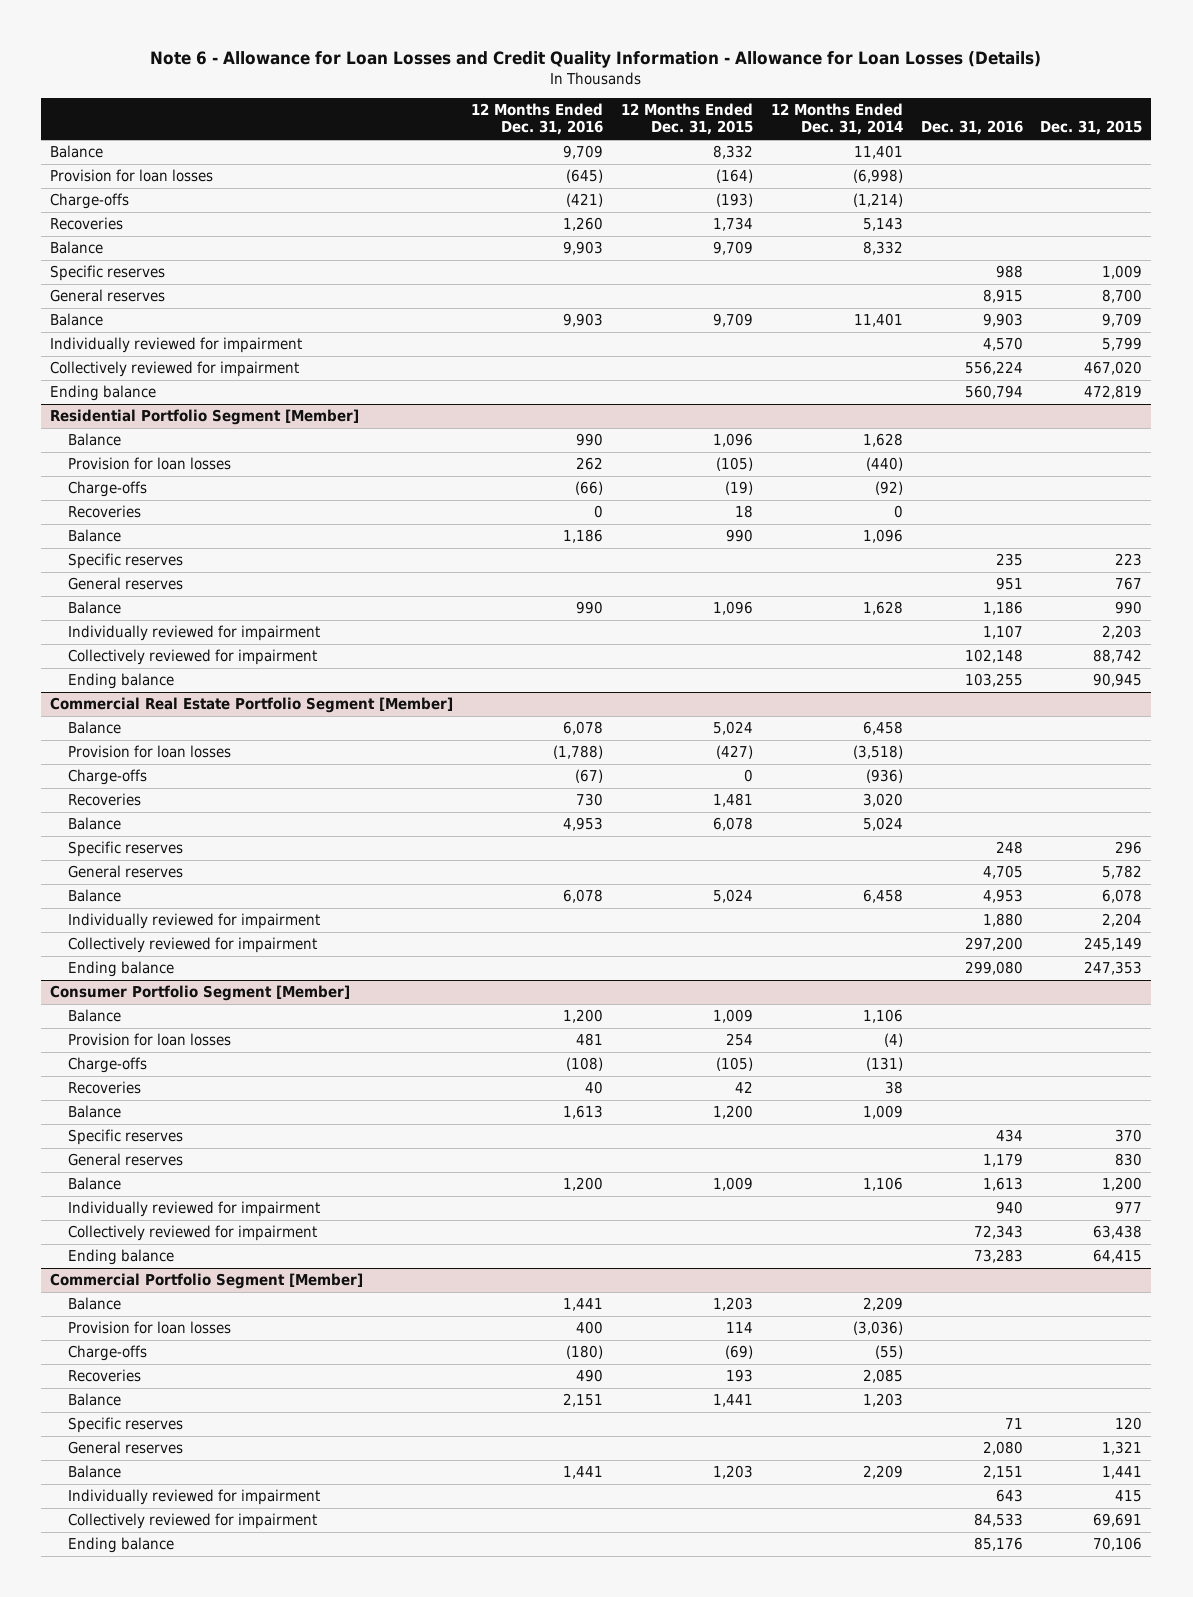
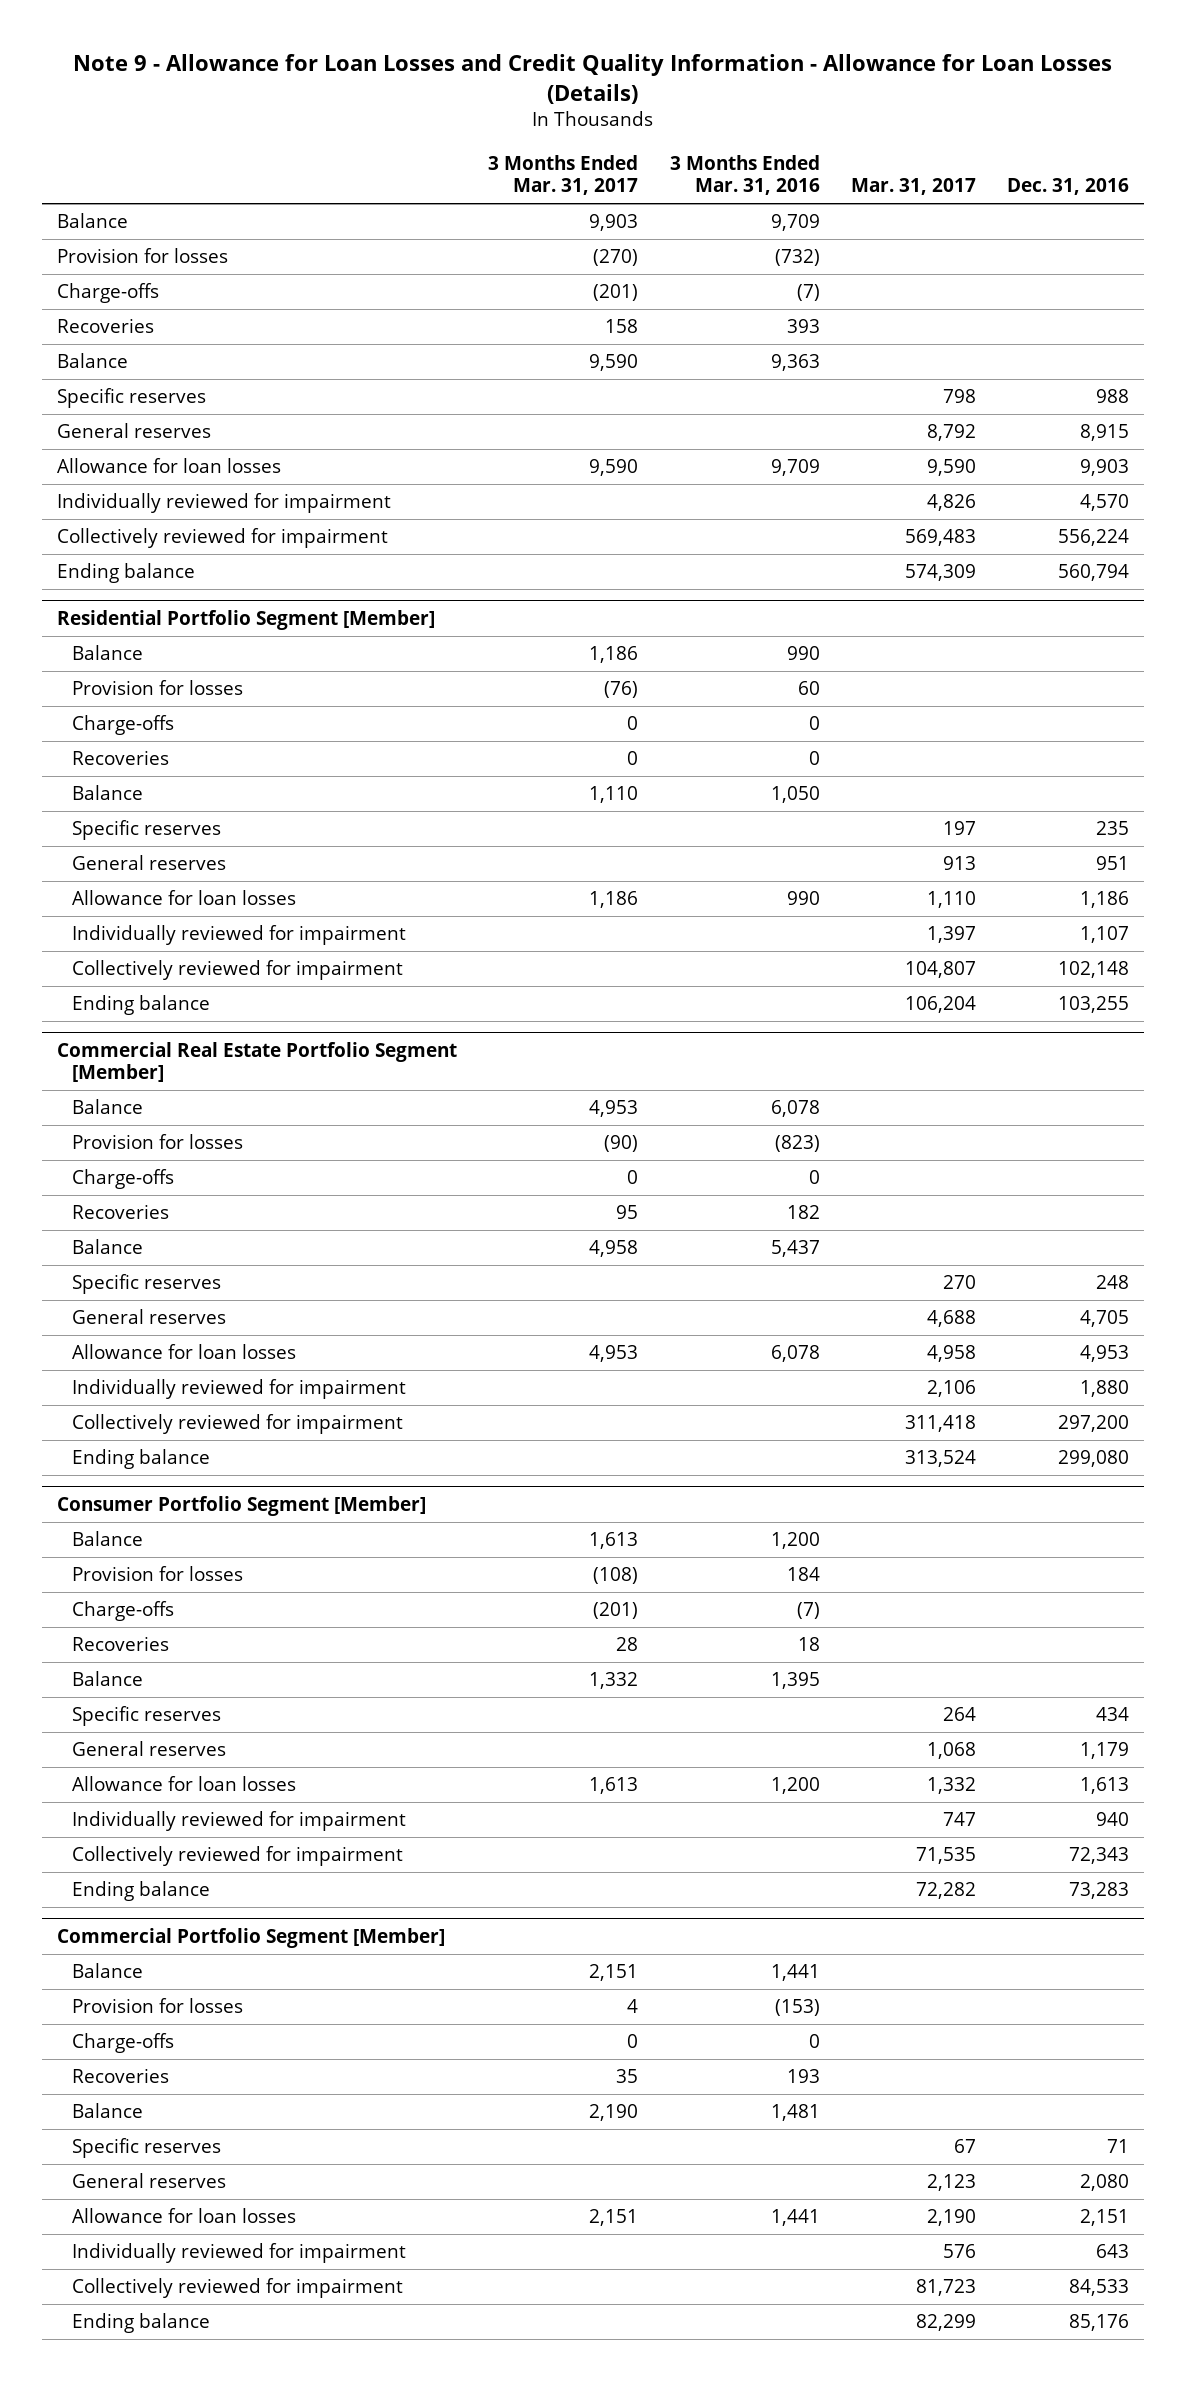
- Note 6 - Allowance for Loan Losses and Credit Quality Information - Allowance for Loan Losses (Details)
+ Note 9 - Allowance for Loan Losses and Credit Quality Information - Allowance for Loan Losses (Details)
- | 12 Months Ended Dec. 31, 2016 | 12 Months Ended Dec. 31, 2015 | 12 Months Ended Dec. 31, 2014 | Dec. 31, 2016 | Dec. 31, 2015
+ | 3 Months Ended Mar. 31, 2017 | 3 Months Ended Mar. 31, 2016 | Mar. 31, 2017 | Dec. 31, 2016
- Provision for loan losses | (645) | (164) | (6,998) | |
+ Provision for losses | (270) | (732) | |
- Balance | 9,903 | 9,709 | 11,401 | 9,903 | 9,709
+ Allowance for loan losses | 9,590 | 9,709 | 9,590 | 9,903
@ Residential Portfolio Segment [Member]
- Provision for loan losses | 262 | (105) | (440) | |
+ Provision for losses | (76) | 60 | |
- Balance | 990 | 1,096 | 1,628 | 1,186 | 990
+ Allowance for loan losses | 1,186 | 990 | 1,110 | 1,186
@ Commercial Real Estate Portfolio Segment [Member]
- Provision for loan losses | (1,788) | (427) | (3,518) | |
+ Provision for losses | (90) | (823) | |
- Balance | 6,078 | 5,024 | 6,458 | 4,953 | 6,078
+ Allowance for loan losses | 4,953 | 6,078 | 4,958 | 4,953
@ Consumer Portfolio Segment [Member]
- Provision for loan losses | 481 | 254 | (4) | |
+ Provision for losses | (108) | 184 | |
- Balance | 1,200 | 1,009 | 1,106 | 1,613 | 1,200
+ Allowance for loan losses | 1,613 | 1,200 | 1,332 | 1,613
@ Commercial Portfolio Segment [Member]
- Provision for loan losses | 400 | 114 | (3,036) | |
+ Provision for losses | 4 | (153) | |
- Balance | 1,441 | 1,203 | 2,209 | 2,151 | 1,441
+ Allowance for loan losses | 2,151 | 1,441 | 2,190 | 2,151

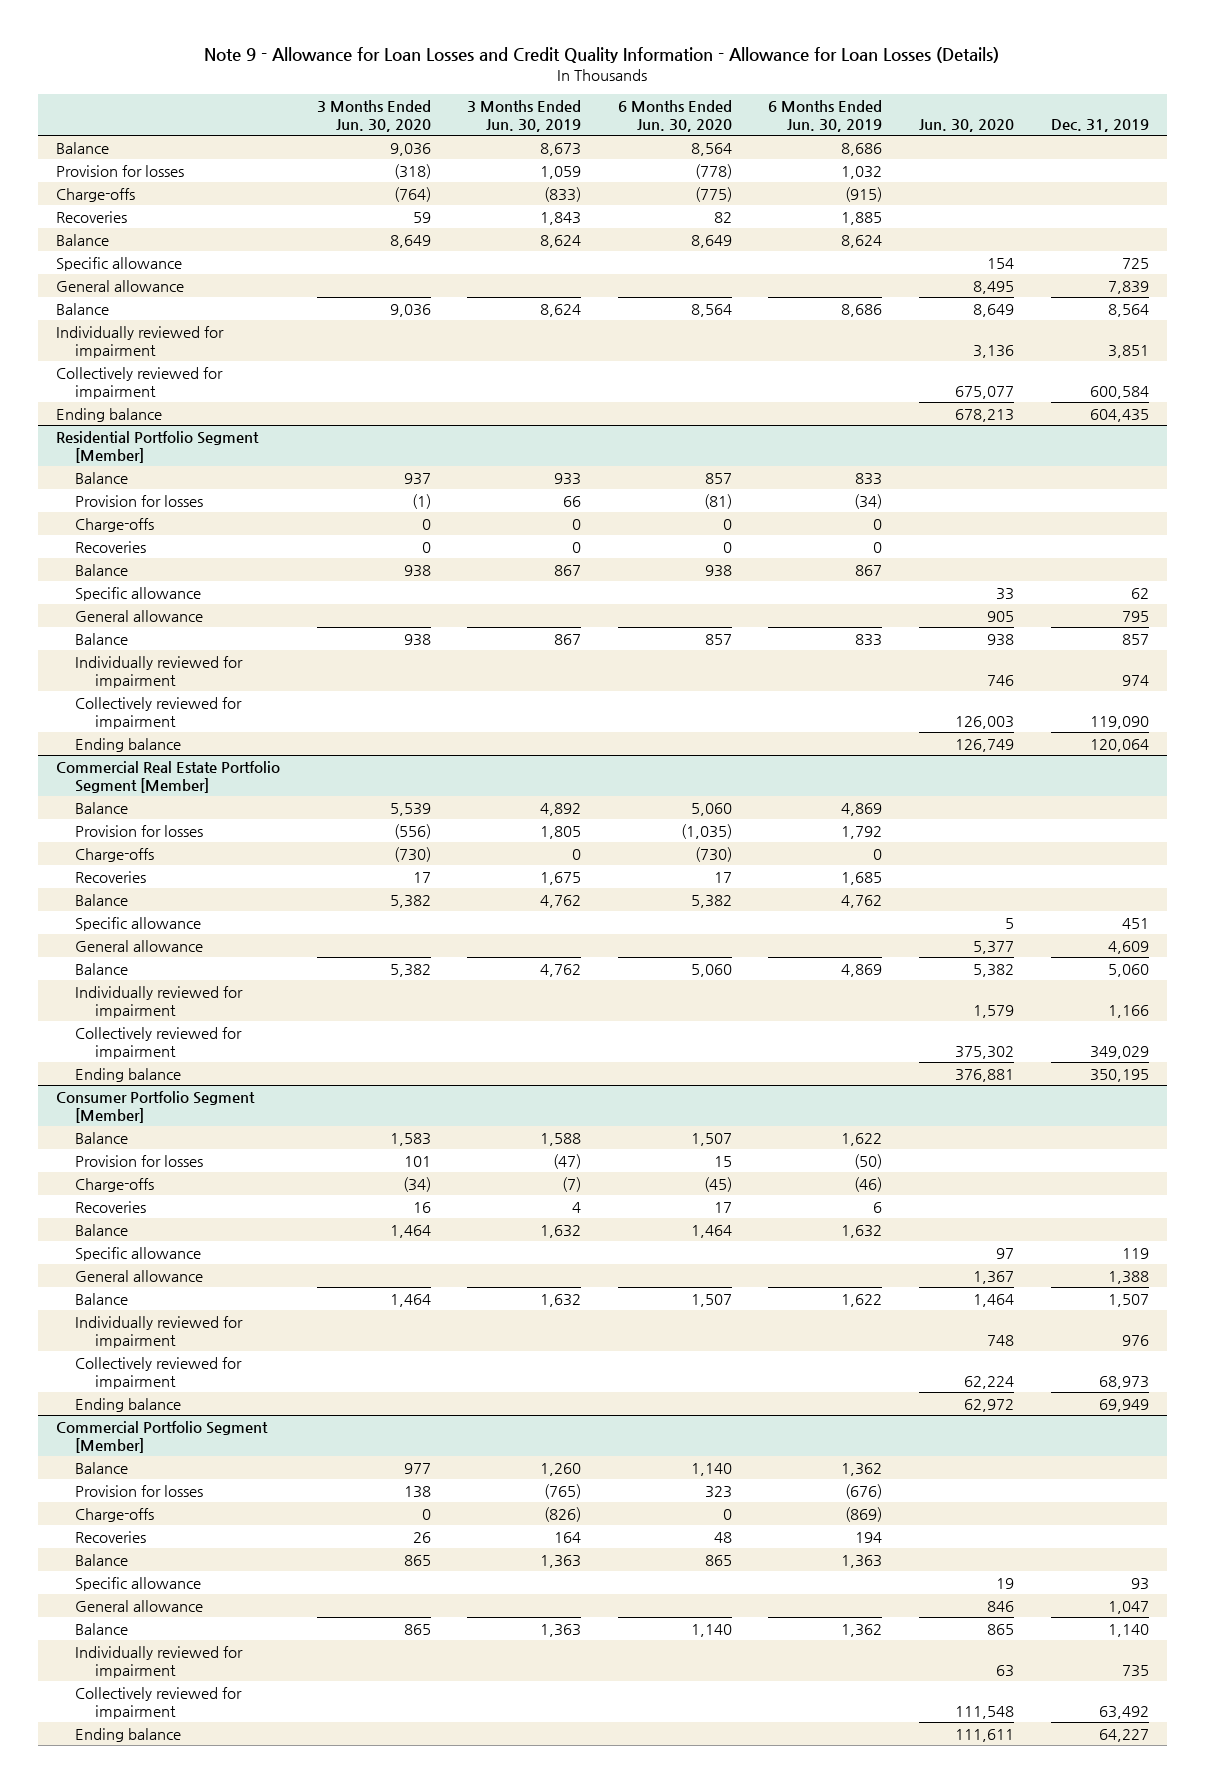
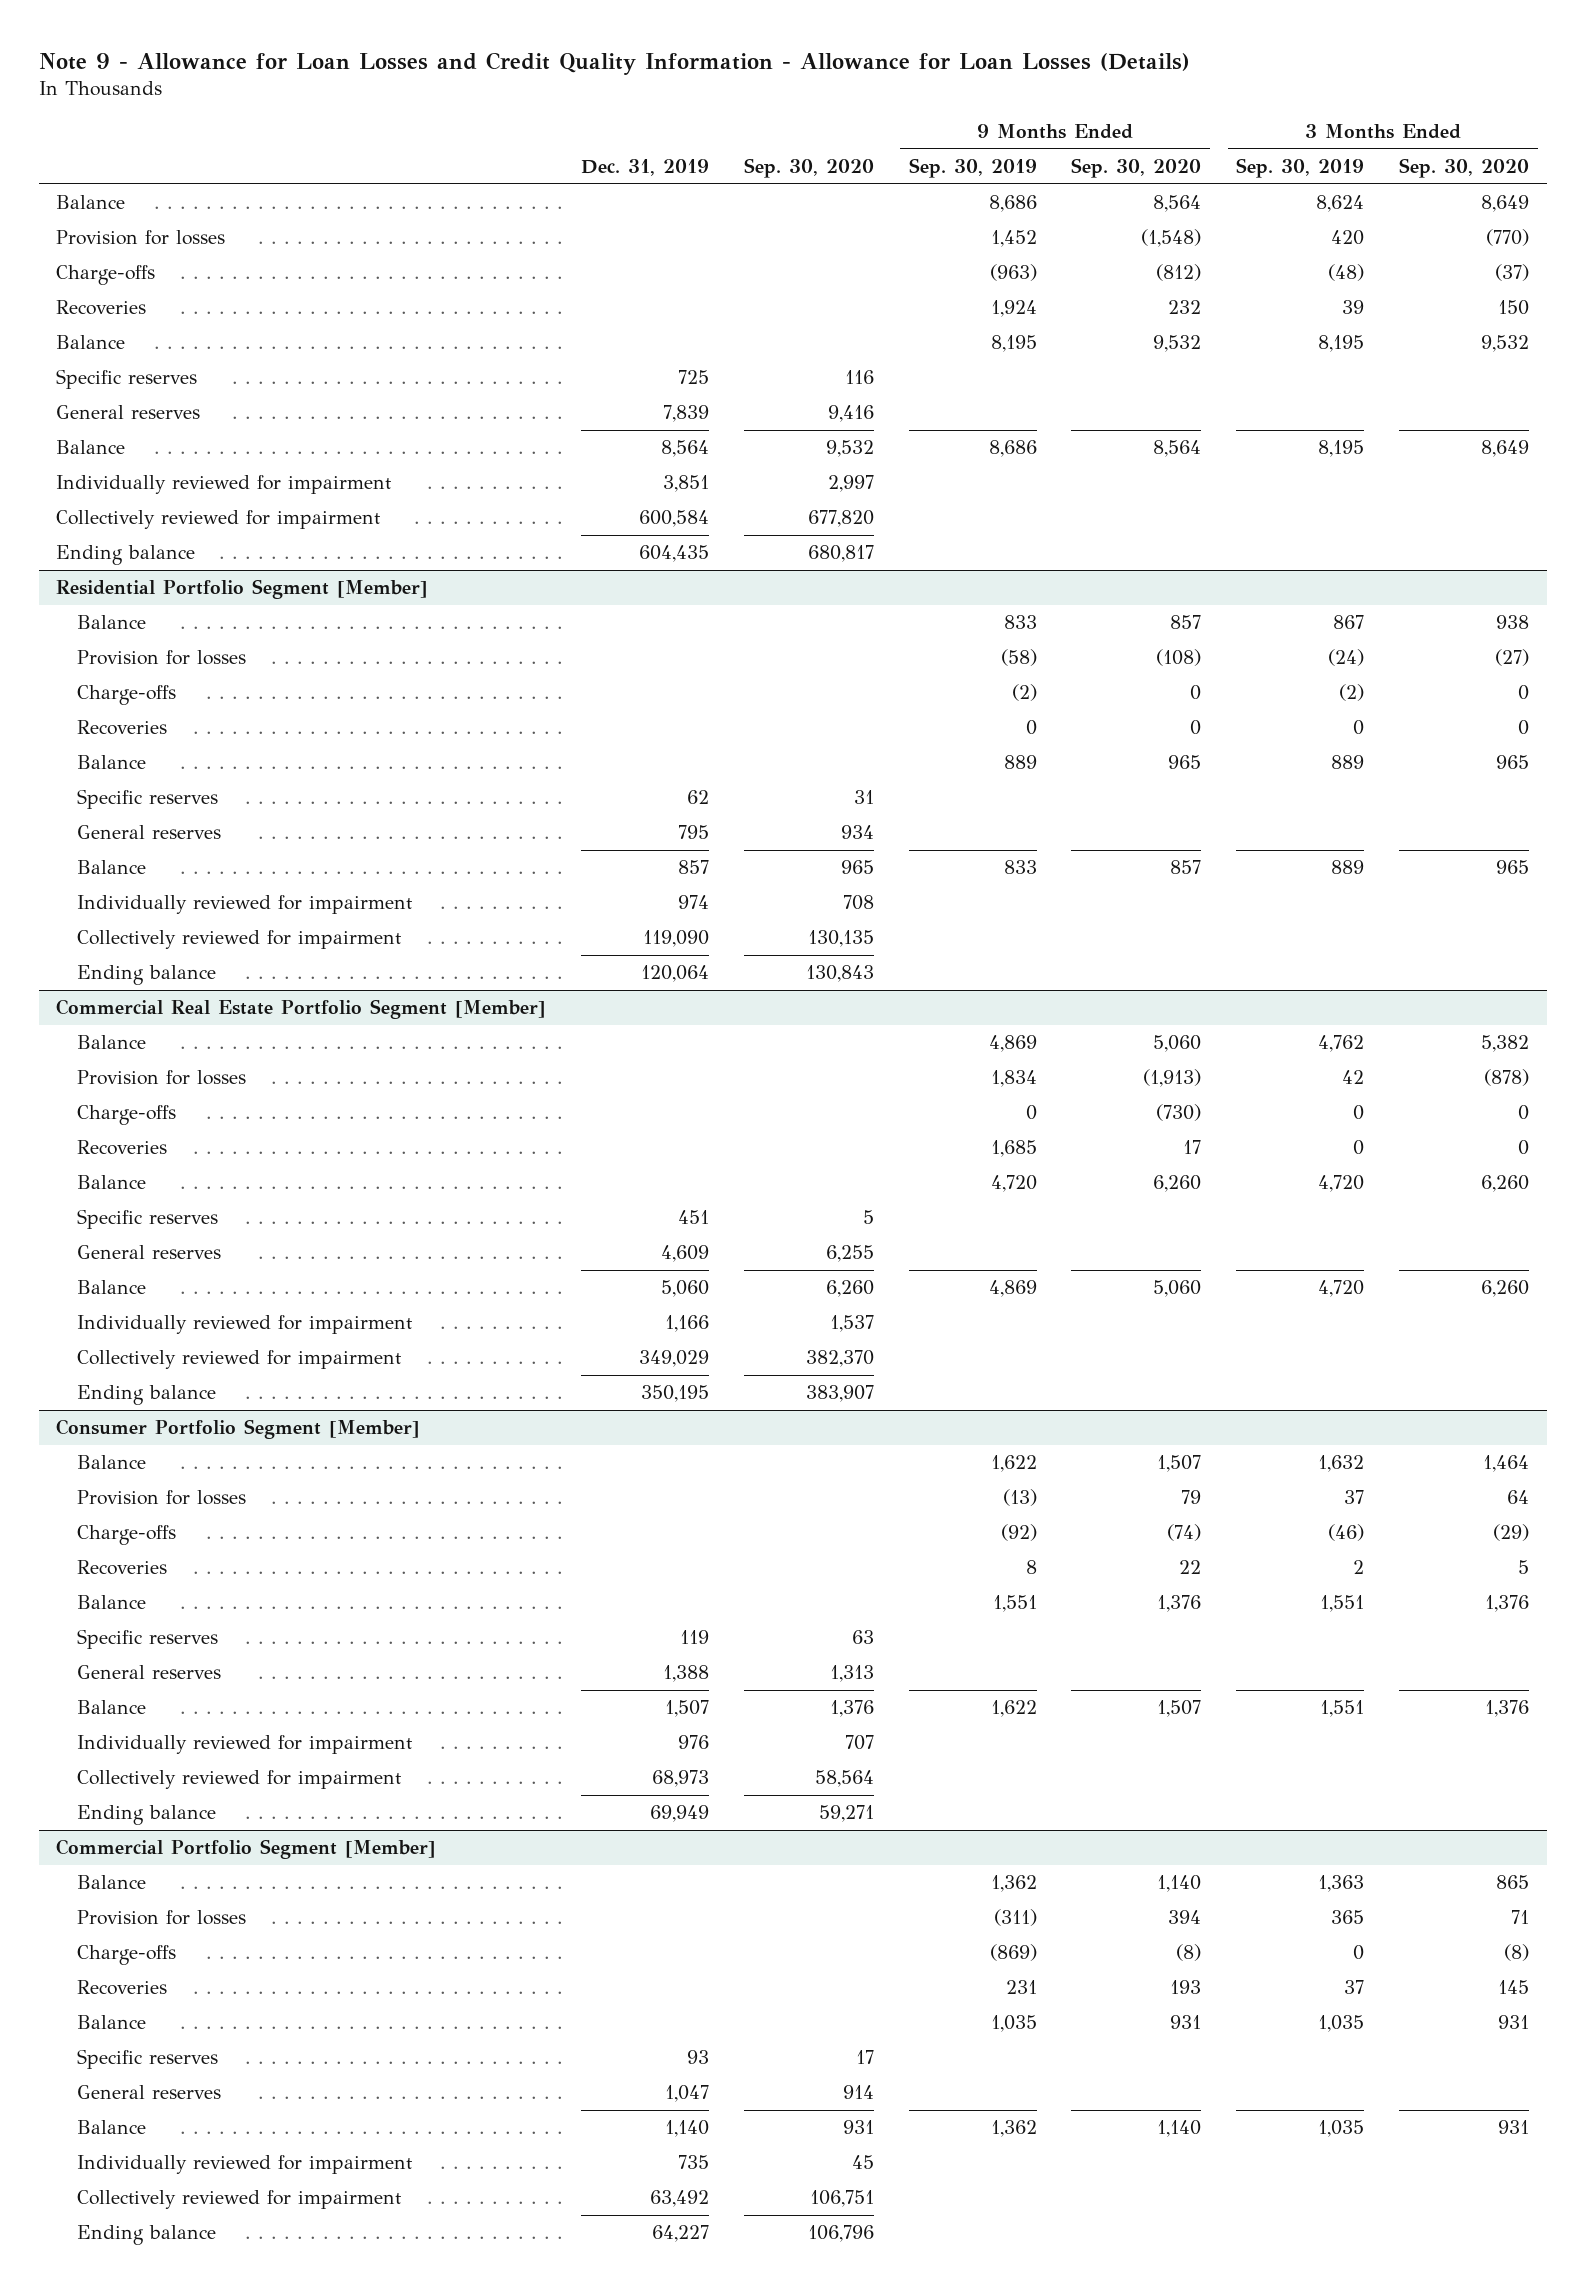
- | 3 Months Ended Jun. 30, 2020 | 3 Months Ended Jun. 30, 2019 | 6 Months Ended Jun. 30, 2020 | 6 Months Ended Jun. 30, 2019 | Jun. 30, 2020 | Dec. 31, 2019
+ | Dec. 31, 2019 | Sep. 30, 2020 | 9 Months Ended Sep. 30, 2019 | 9 Months Ended Sep. 30, 2020 | 3 Months Ended Sep. 30, 2019 | 3 Months Ended Sep. 30, 2020
- Specific allowance | | | | | 154 | 725
- General allowance | | | | | 8,495 | 7,839
+ Specific reserves | 725 | 116 | | | |
+ General reserves | 7,839 | 9,416 | | | |
@ Residential Portfolio Segment [Member]
- Specific allowance | | | | | 33 | 62
- General allowance | | | | | 905 | 795
+ Specific reserves | 62 | 31 | | | |
+ General reserves | 795 | 934 | | | |
@ Commercial Real Estate Portfolio Segment [Member]
- Specific allowance | | | | | 5 | 451
- General allowance | | | | | 5,377 | 4,609
+ Specific reserves | 451 | 5 | | | |
+ General reserves | 4,609 | 6,255 | | | |
@ Consumer Portfolio Segment [Member]
- Specific allowance | | | | | 97 | 119
- General allowance | | | | | 1,367 | 1,388
+ Specific reserves | 119 | 63 | | | |
+ General reserves | 1,388 | 1,313 | | | |
@ Commercial Portfolio Segment [Member]
- Specific allowance | | | | | 19 | 93
- General allowance | | | | | 846 | 1,047
+ Specific reserves | 93 | 17 | | | |
+ General reserves | 1,047 | 914 | | | |

